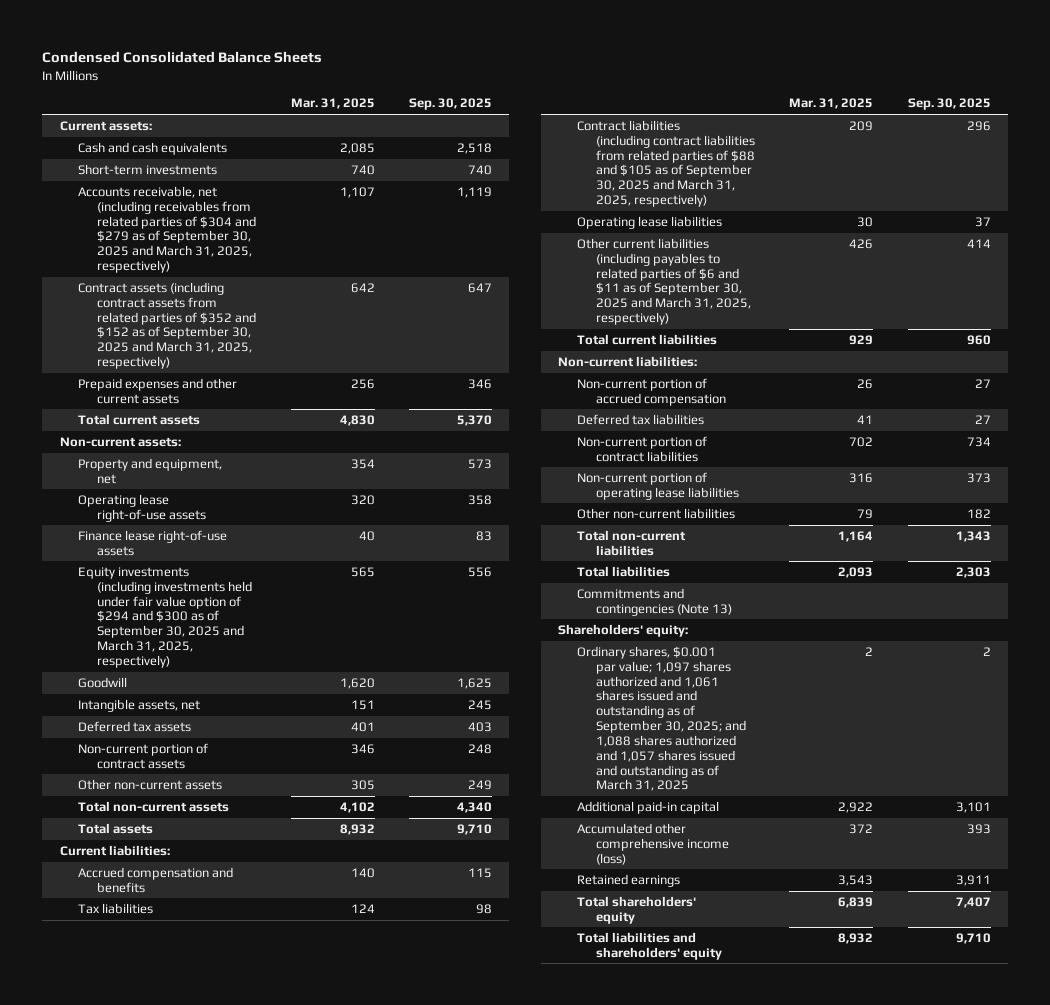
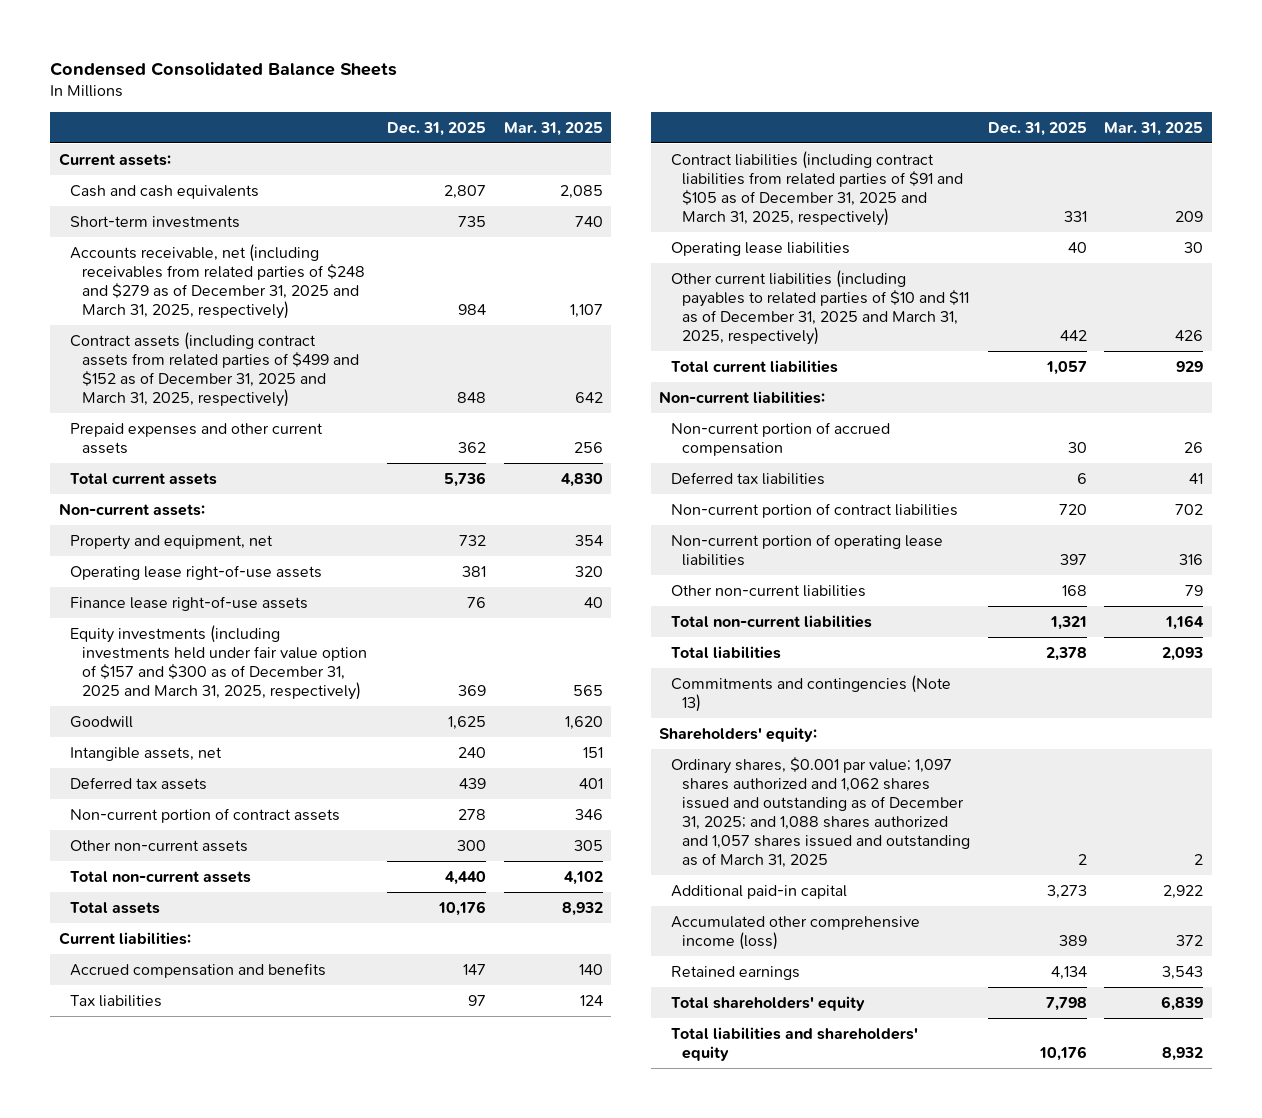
- | Mar. 31, 2025 | Sep. 30, 2025
+ | Dec. 31, 2025 | Mar. 31, 2025
- Accounts receivable, net (including receivables from related parties of $304 and $279 as of September 30, 2025 and March 31, 2025, respectively) | 1,107 | 1,119
- Contract assets (including contract assets from related parties of $352 and $152 as of September 30, 2025 and March 31, 2025, respectively) | 642 | 647
+ Accounts receivable, net (including receivables from related parties of $248 and $279 as of December 31, 2025 and March 31, 2025, respectively) | 984 | 1,107
+ Contract assets (including contract assets from related parties of $499 and $152 as of December 31, 2025 and March 31, 2025, respectively) | 848 | 642
- Equity investments (including investments held under fair value option of $294 and $300 as of September 30, 2025 and March 31, 2025, respectively) | 565 | 556
+ Equity investments (including investments held under fair value option of $157 and $300 as of December 31, 2025 and March 31, 2025, respectively) | 369 | 565
- Contract liabilities (including contract liabilities from related parties of $88 and $105 as of September 30, 2025 and March 31, 2025, respectively) | 209 | 296
+ Contract liabilities (including contract liabilities from related parties of $91 and $105 as of December 31, 2025 and March 31, 2025, respectively) | 331 | 209
- Other current liabilities (including payables to related parties of $6 and $11 as of September 30, 2025 and March 31, 2025, respectively) | 426 | 414
+ Other current liabilities (including payables to related parties of $10 and $11 as of December 31, 2025 and March 31, 2025, respectively) | 442 | 426
- Ordinary shares, $0.001 par value; 1,097 shares authorized and 1,061 shares issued and outstanding as of September 30, 2025; and 1,088 shares authorized and 1,057 shares issued and outstanding as of March 31, 2025 | 2 | 2
+ Ordinary shares, $0.001 par value; 1,097 shares authorized and 1,062 shares issued and outstanding as of December 31, 2025; and 1,088 shares authorized and 1,057 shares issued and outstanding as of March 31, 2025 | 2 | 2

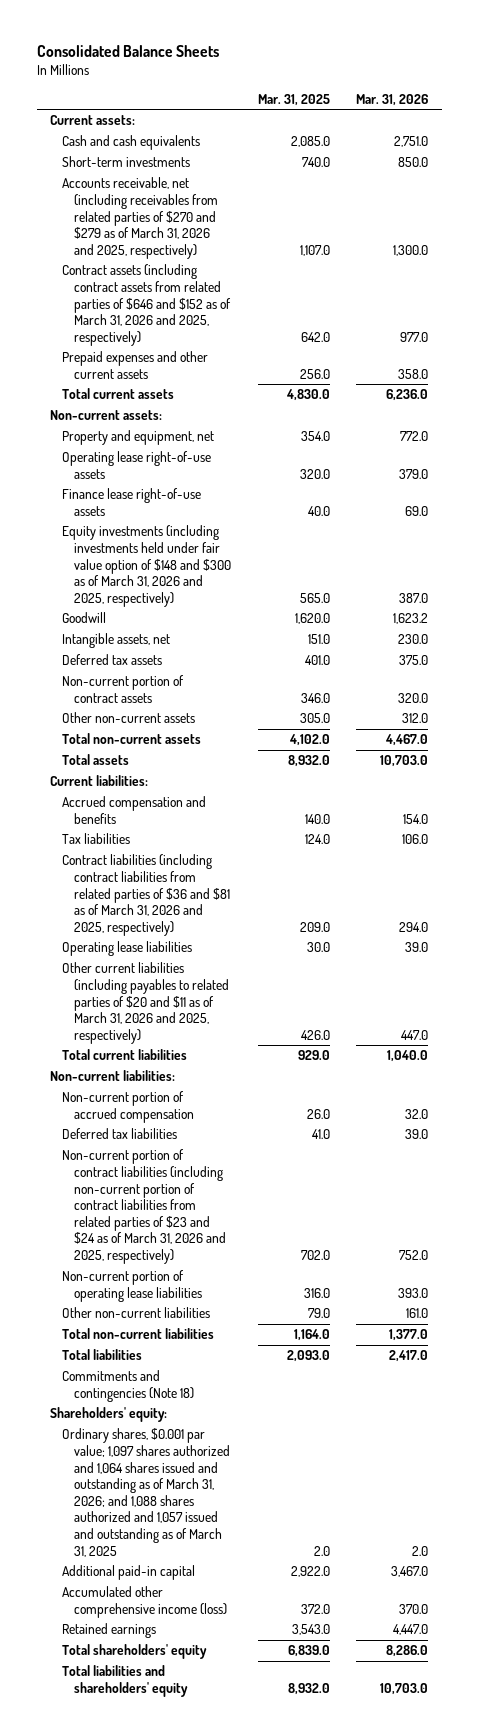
- Condensed Consolidated Balance Sheets
+ Consolidated Balance Sheets
- | Dec. 31, 2025 | Mar. 31, 2025
+ | Mar. 31, 2025 | Mar. 31, 2026
- Cash and cash equivalents | 2,807 | 2,085
- Short-term investments | 735 | 740
- Accounts receivable, net (including receivables from related parties of $248 and $279 as of December 31, 2025 and March 31, 2025, respectively) | 984 | 1,107
- Contract assets (including contract assets from related parties of $499 and $152 as of December 31, 2025 and March 31, 2025, respectively) | 848 | 642
- Prepaid expenses and other current assets | 362 | 256
- Total current assets | 5,736 | 4,830
+ Cash and cash equivalents | 2,085.0 | 2,751.0
+ Short-term investments | 740.0 | 850.0
+ Accounts receivable, net (including receivables from related parties of $270 and $279 as of March 31, 2026 and 2025, respectively) | 1,107.0 | 1,300.0
+ Contract assets (including contract assets from related parties of $646 and $152 as of March 31, 2026 and 2025, respectively) | 642.0 | 977.0
+ Prepaid expenses and other current assets | 256.0 | 358.0
+ Total current assets | 4,830.0 | 6,236.0
- Property and equipment, net | 732 | 354
- Operating lease right-of-use assets | 381 | 320
- Finance lease right-of-use assets | 76 | 40
- Equity investments (including investments held under fair value option of $157 and $300 as of December 31, 2025 and March 31, 2025, respectively) | 369 | 565
- Goodwill | 1,625 | 1,620
- Intangible assets, net | 240 | 151
- Deferred tax assets | 439 | 401
- Non-current portion of contract assets | 278 | 346
- Other non-current assets | 300 | 305
- Total non-current assets | 4,440 | 4,102
- Total assets | 10,176 | 8,932
+ Property and equipment, net | 354.0 | 772.0
+ Operating lease right-of-use assets | 320.0 | 379.0
+ Finance lease right-of-use assets | 40.0 | 69.0
+ Equity investments (including investments held under fair value option of $148 and $300 as of March 31, 2026 and 2025, respectively) | 565.0 | 387.0
+ Goodwill | 1,620.0 | 1,623.2
+ Intangible assets, net | 151.0 | 230.0
+ Deferred tax assets | 401.0 | 375.0
+ Non-current portion of contract assets | 346.0 | 320.0
+ Other non-current assets | 305.0 | 312.0
+ Total non-current assets | 4,102.0 | 4,467.0
+ Total assets | 8,932.0 | 10,703.0
- Accrued compensation and benefits | 147 | 140
- Tax liabilities | 97 | 124
- Contract liabilities (including contract liabilities from related parties of $91 and $105 as of December 31, 2025 and March 31, 2025, respectively) | 331 | 209
- Operating lease liabilities | 40 | 30
- Other current liabilities (including payables to related parties of $10 and $11 as of December 31, 2025 and March 31, 2025, respectively) | 442 | 426
- Total current liabilities | 1,057 | 929
+ Accrued compensation and benefits | 140.0 | 154.0
+ Tax liabilities | 124.0 | 106.0
+ Contract liabilities (including contract liabilities from related parties of $36 and $81 as of March 31, 2026 and 2025, respectively) | 209.0 | 294.0
+ Operating lease liabilities | 30.0 | 39.0
+ Other current liabilities (including payables to related parties of $20 and $11 as of March 31, 2026 and 2025, respectively) | 426.0 | 447.0
+ Total current liabilities | 929.0 | 1,040.0
- Non-current portion of accrued compensation | 30 | 26
- Deferred tax liabilities | 6 | 41
- Non-current portion of contract liabilities | 720 | 702
- Non-current portion of operating lease liabilities | 397 | 316
- Other non-current liabilities | 168 | 79
- Total non-current liabilities | 1,321 | 1,164
- Total liabilities | 2,378 | 2,093
- Commitments and contingencies (Note 13)
+ Non-current portion of accrued compensation | 26.0 | 32.0
+ Deferred tax liabilities | 41.0 | 39.0
+ Non-current portion of contract liabilities (including non-current portion of contract liabilities from related parties of $23 and $24 as of March 31, 2026 and 2025, respectively) | 702.0 | 752.0
+ Non-current portion of operating lease liabilities | 316.0 | 393.0
+ Other non-current liabilities | 79.0 | 161.0
+ Total non-current liabilities | 1,164.0 | 1,377.0
+ Total liabilities | 2,093.0 | 2,417.0
+ Commitments and contingencies (Note 18)
- Ordinary shares, $0.001 par value; 1,097 shares authorized and 1,062 shares issued and outstanding as of December 31, 2025; and 1,088 shares authorized and 1,057 shares issued and outstanding as of March 31, 2025 | 2 | 2
- Additional paid-in capital | 3,273 | 2,922
- Accumulated other comprehensive income (loss) | 389 | 372
- Retained earnings | 4,134 | 3,543
- Total shareholders' equity | 7,798 | 6,839
- Total liabilities and shareholders' equity | 10,176 | 8,932
+ Ordinary shares, $0.001 par value; 1,097 shares authorized and 1,064 shares issued and outstanding as of March 31, 2026; and 1,088 shares authorized and 1,057 issued and outstanding as of March 31, 2025 | 2.0 | 2.0
+ Additional paid-in capital | 2,922.0 | 3,467.0
+ Accumulated other comprehensive income (loss) | 372.0 | 370.0
+ Retained earnings | 3,543.0 | 4,447.0
+ Total shareholders' equity | 6,839.0 | 8,286.0
+ Total liabilities and shareholders' equity | 8,932.0 | 10,703.0

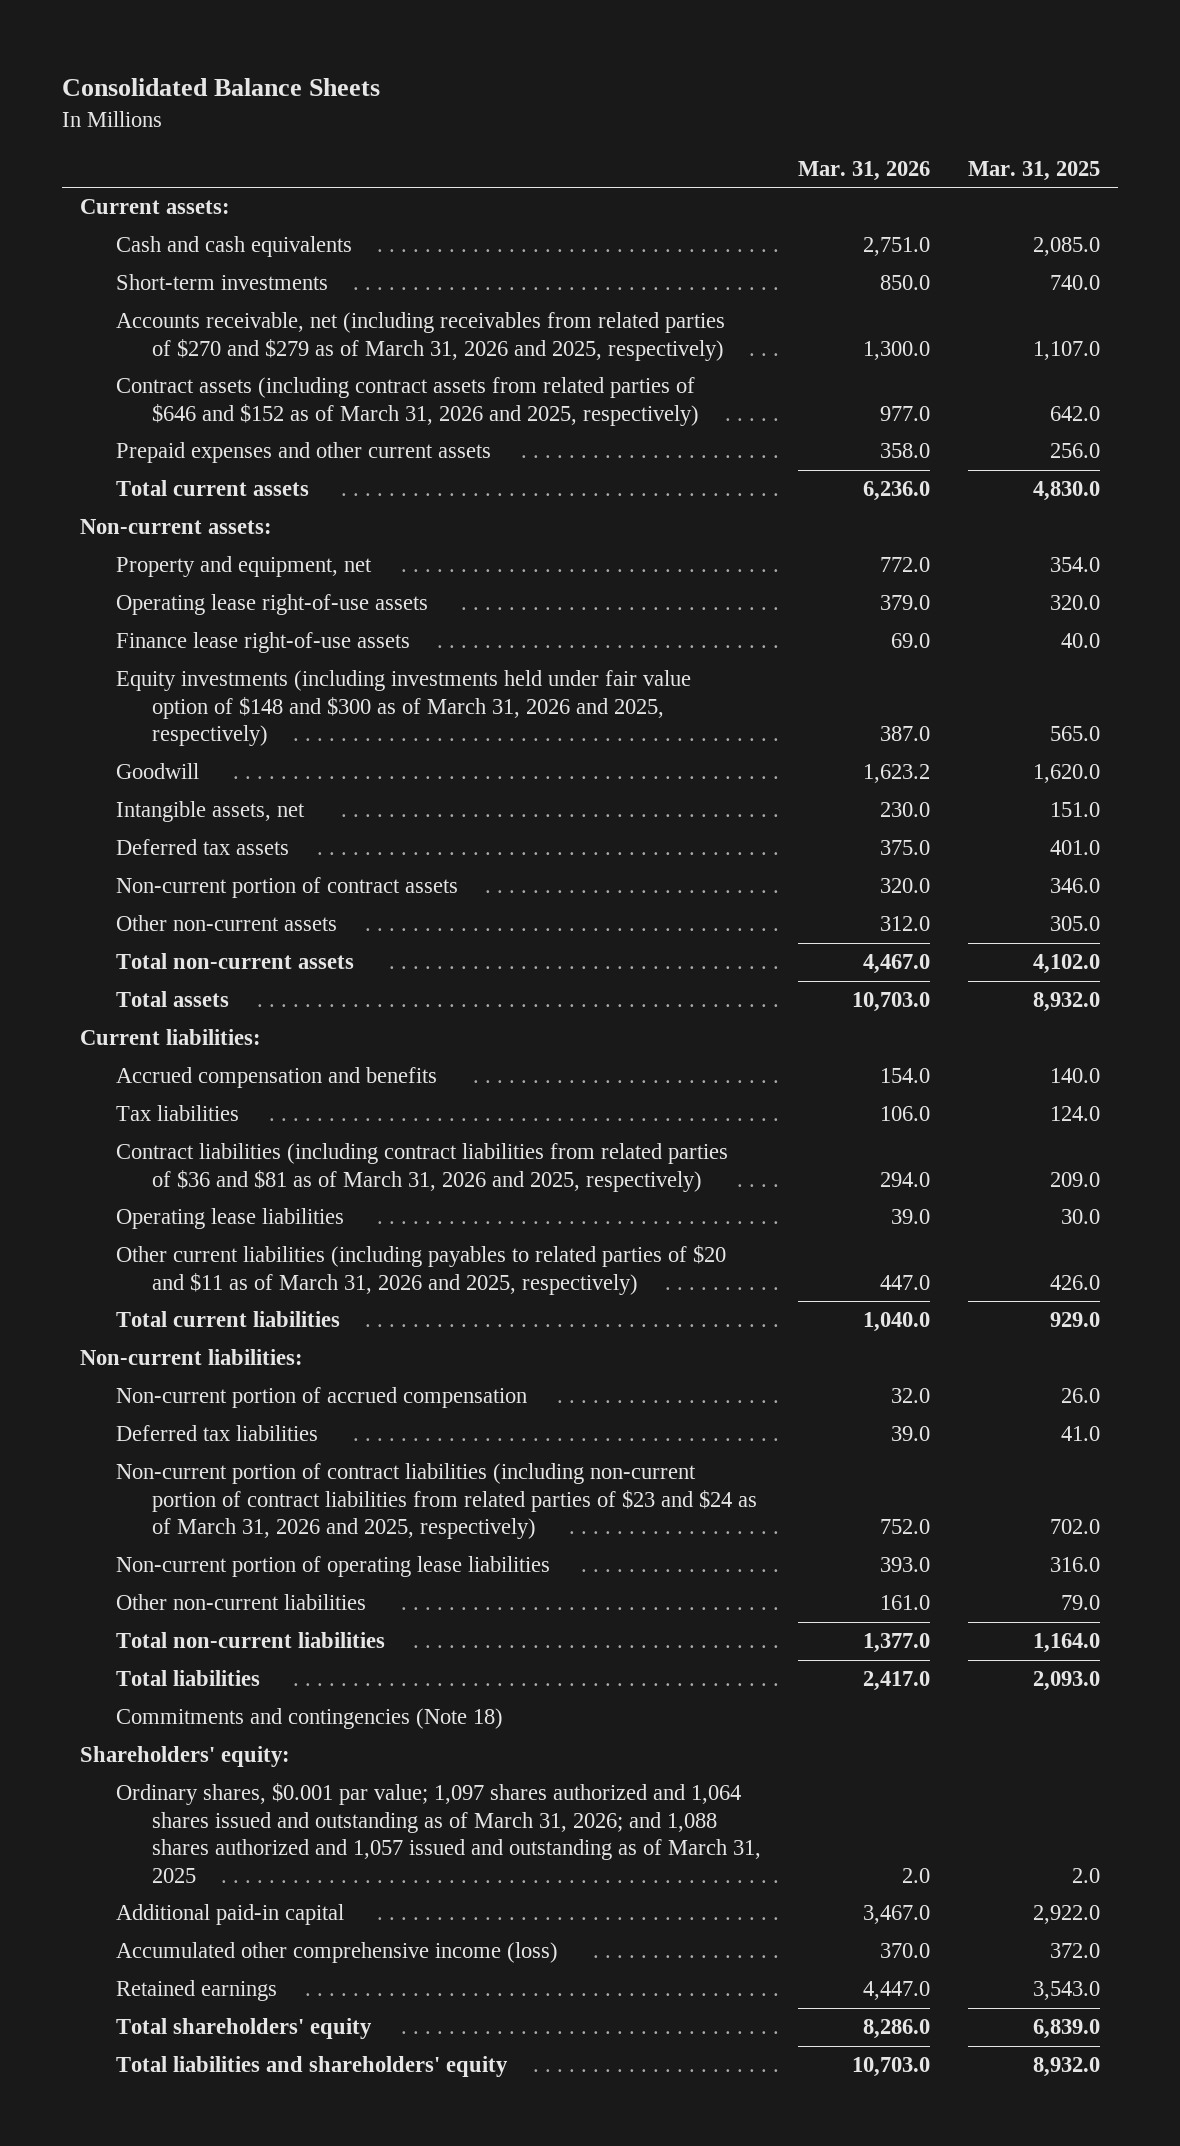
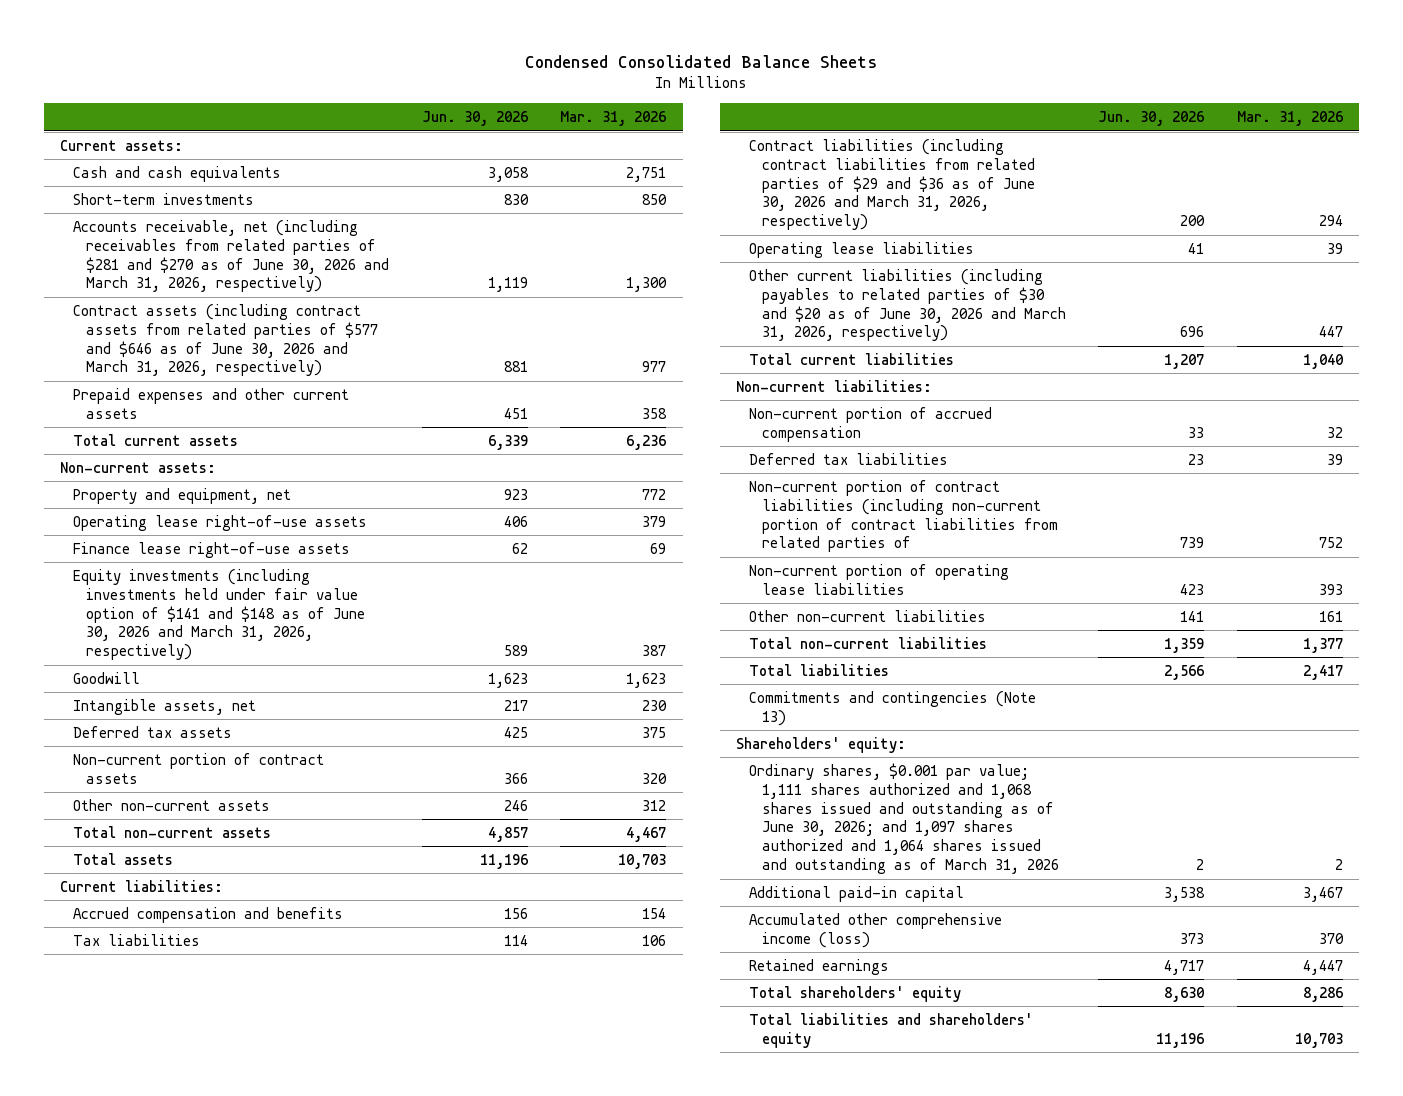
- Consolidated Balance Sheets
+ Condensed Consolidated Balance Sheets
- | Mar. 31, 2026 | Mar. 31, 2025
+ | Jun. 30, 2026 | Mar. 31, 2026
- Cash and cash equivalents | 2,751.0 | 2,085.0
- Short-term investments | 850.0 | 740.0
- Accounts receivable, net (including receivables from related parties of $270 and $279 as of March 31, 2026 and 2025, respectively) | 1,300.0 | 1,107.0
- Contract assets (including contract assets from related parties of $646 and $152 as of March 31, 2026 and 2025, respectively) | 977.0 | 642.0
- Prepaid expenses and other current assets | 358.0 | 256.0
- Total current assets | 6,236.0 | 4,830.0
+ Cash and cash equivalents | 3,058 | 2,751
+ Short-term investments | 830 | 850
+ Accounts receivable, net (including receivables from related parties of $281 and $270 as of June 30, 2026 and March 31, 2026, respectively) | 1,119 | 1,300
+ Contract assets (including contract assets from related parties of $577 and $646 as of June 30, 2026 and March 31, 2026, respectively) | 881 | 977
+ Prepaid expenses and other current assets | 451 | 358
+ Total current assets | 6,339 | 6,236
- Property and equipment, net | 772.0 | 354.0
- Operating lease right-of-use assets | 379.0 | 320.0
- Finance lease right-of-use assets | 69.0 | 40.0
- Equity investments (including investments held under fair value option of $148 and $300 as of March 31, 2026 and 2025, respectively) | 387.0 | 565.0
- Goodwill | 1,623.2 | 1,620.0
- Intangible assets, net | 230.0 | 151.0
- Deferred tax assets | 375.0 | 401.0
- Non-current portion of contract assets | 320.0 | 346.0
- Other non-current assets | 312.0 | 305.0
- Total non-current assets | 4,467.0 | 4,102.0
- Total assets | 10,703.0 | 8,932.0
+ Property and equipment, net | 923 | 772
+ Operating lease right-of-use assets | 406 | 379
+ Finance lease right-of-use assets | 62 | 69
+ Equity investments (including investments held under fair value option of $141 and $148 as of June 30, 2026 and March 31, 2026, respectively) | 589 | 387
+ Goodwill | 1,623 | 1,623
+ Intangible assets, net | 217 | 230
+ Deferred tax assets | 425 | 375
+ Non-current portion of contract assets | 366 | 320
+ Other non-current assets | 246 | 312
+ Total non-current assets | 4,857 | 4,467
+ Total assets | 11,196 | 10,703
- Accrued compensation and benefits | 154.0 | 140.0
- Tax liabilities | 106.0 | 124.0
- Contract liabilities (including contract liabilities from related parties of $36 and $81 as of March 31, 2026 and 2025, respectively) | 294.0 | 209.0
- Operating lease liabilities | 39.0 | 30.0
- Other current liabilities (including payables to related parties of $20 and $11 as of March 31, 2026 and 2025, respectively) | 447.0 | 426.0
- Total current liabilities | 1,040.0 | 929.0
+ Accrued compensation and benefits | 156 | 154
+ Tax liabilities | 114 | 106
+ Contract liabilities (including contract liabilities from related parties of $29 and $36 as of June 30, 2026 and March 31, 2026, respectively) | 200 | 294
+ Operating lease liabilities | 41 | 39
+ Other current liabilities (including payables to related parties of $30 and $20 as of June 30, 2026 and March 31, 2026, respectively) | 696 | 447
+ Total current liabilities | 1,207 | 1,040
- Non-current portion of accrued compensation | 32.0 | 26.0
- Deferred tax liabilities | 39.0 | 41.0
- Non-current portion of contract liabilities (including non-current portion of contract liabilities from related parties of $23 and $24 as of March 31, 2026 and 2025, respectively) | 752.0 | 702.0
- Non-current portion of operating lease liabilities | 393.0 | 316.0
- Other non-current liabilities | 161.0 | 79.0
- Total non-current liabilities | 1,377.0 | 1,164.0
- Total liabilities | 2,417.0 | 2,093.0
- Commitments and contingencies (Note 18)
+ Non-current portion of accrued compensation | 33 | 32
+ Deferred tax liabilities | 23 | 39
+ Non-current portion of contract liabilities (including non-current portion of contract liabilities from related parties of | 739 | 752
+ Non-current portion of operating lease liabilities | 423 | 393
+ Other non-current liabilities | 141 | 161
+ Total non-current liabilities | 1,359 | 1,377
+ Total liabilities | 2,566 | 2,417
+ Commitments and contingencies (Note 13)
- Ordinary shares, $0.001 par value; 1,097 shares authorized and 1,064 shares issued and outstanding as of March 31, 2026; and 1,088 shares authorized and 1,057 issued and outstanding as of March 31, 2025 | 2.0 | 2.0
- Additional paid-in capital | 3,467.0 | 2,922.0
- Accumulated other comprehensive income (loss) | 370.0 | 372.0
- Retained earnings | 4,447.0 | 3,543.0
- Total shareholders' equity | 8,286.0 | 6,839.0
- Total liabilities and shareholders' equity | 10,703.0 | 8,932.0
+ Ordinary shares, $0.001 par value; 1,111 shares authorized and 1,068 shares issued and outstanding as of June 30, 2026; and 1,097 shares authorized and 1,064 shares issued and outstanding as of March 31, 2026 | 2 | 2
+ Additional paid-in capital | 3,538 | 3,467
+ Accumulated other comprehensive income (loss) | 373 | 370
+ Retained earnings | 4,717 | 4,447
+ Total shareholders' equity | 8,630 | 8,286
+ Total liabilities and shareholders' equity | 11,196 | 10,703

